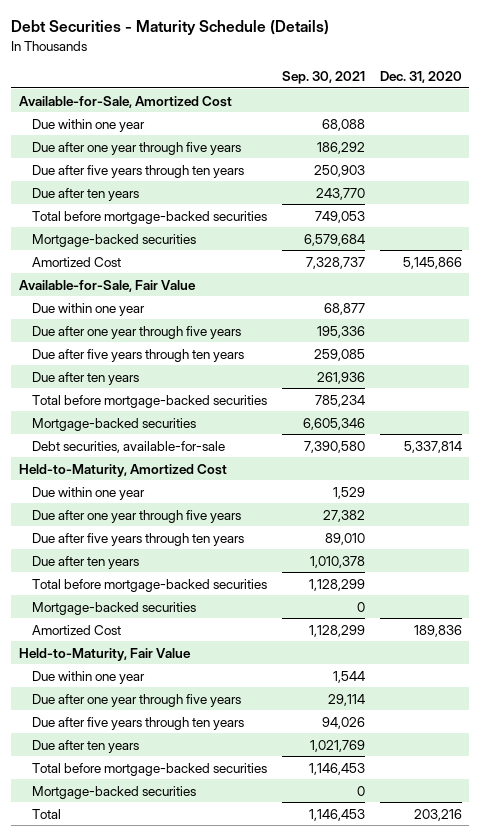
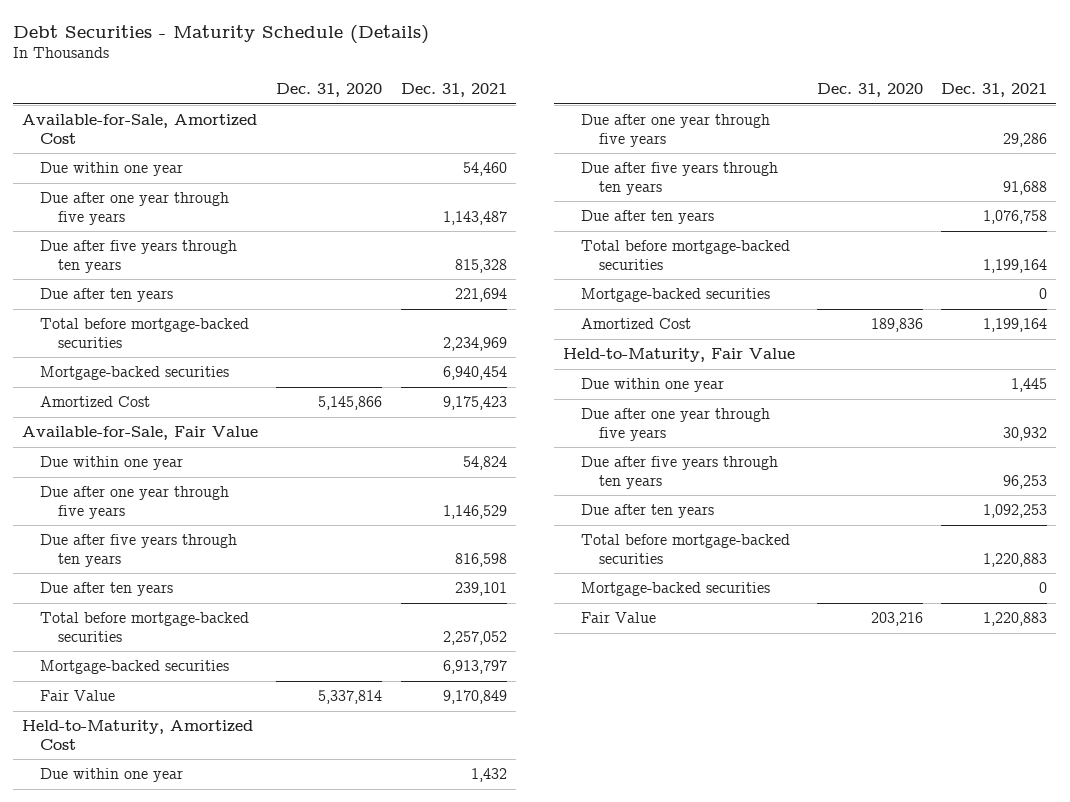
- | Sep. 30, 2021 | Dec. 31, 2020
+ | Dec. 31, 2020 | Dec. 31, 2021
- Debt securities, available-for-sale | 7,390,580 | 5,337,814
+ Fair Value | 5,337,814 | 9,170,849
- Total | 1,146,453 | 203,216
+ Fair Value | 203,216 | 1,220,883

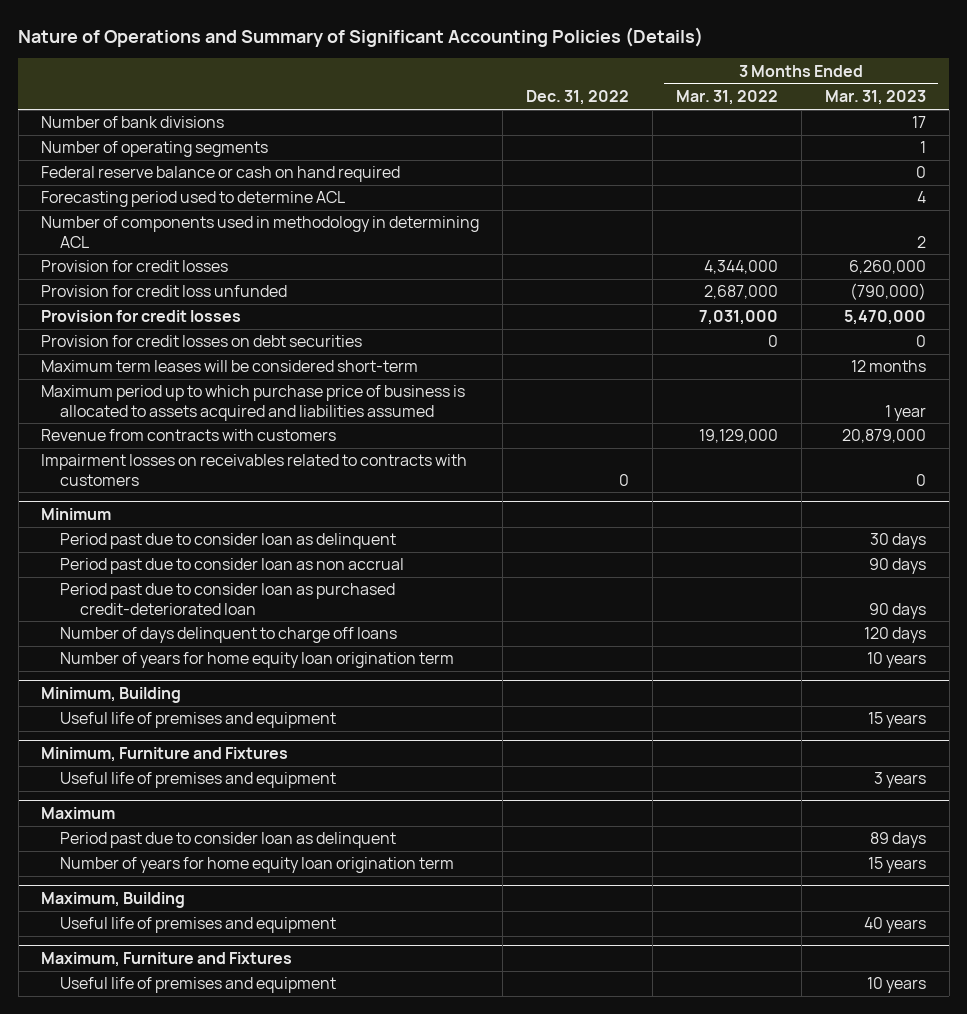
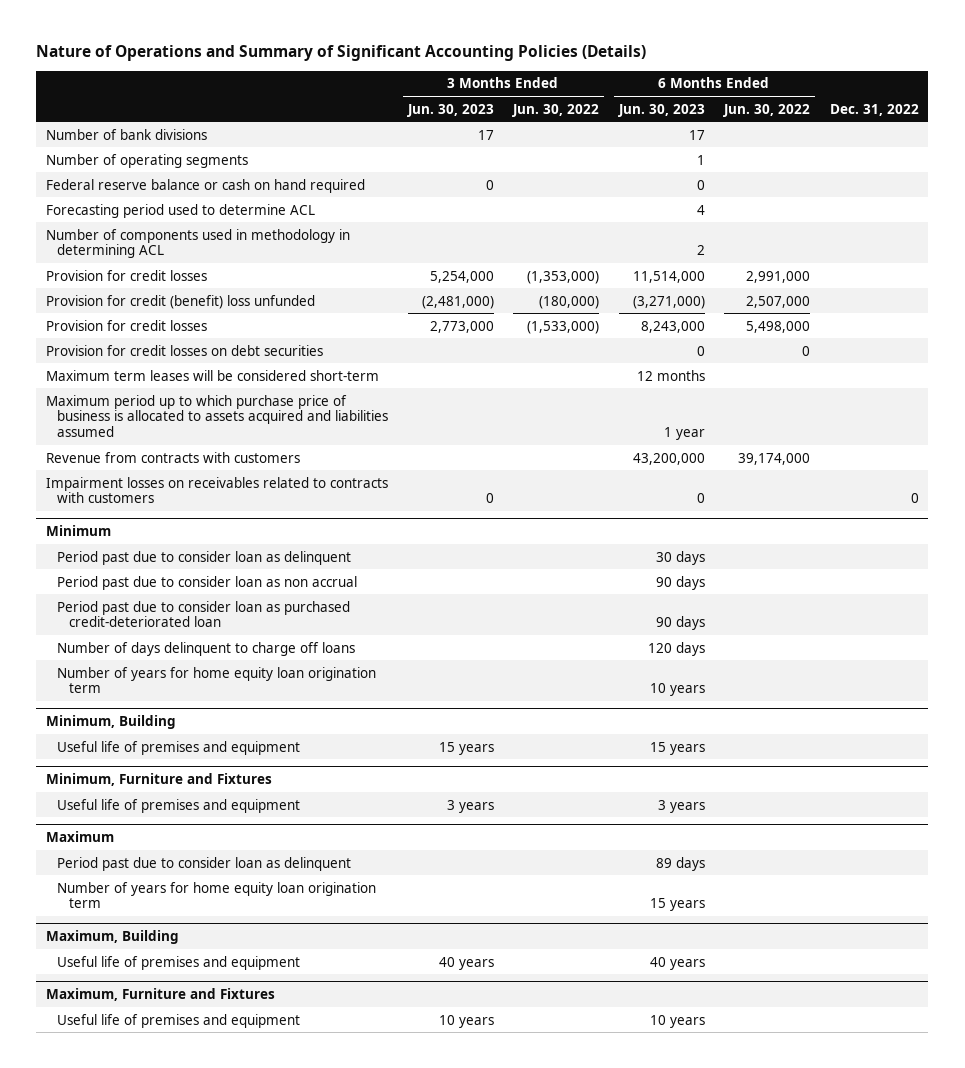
- | Dec. 31, 2022 | 3 Months Ended Mar. 31, 2022 | 3 Months Ended Mar. 31, 2023
+ | 3 Months Ended Jun. 30, 2023 | 3 Months Ended Jun. 30, 2022 | 6 Months Ended Jun. 30, 2023 | 6 Months Ended Jun. 30, 2022 | Dec. 31, 2022
- Provision for credit loss unfunded | | 2,687,000 | (790,000)
+ Provision for credit (benefit) loss unfunded | (2,481,000) | (180,000) | (3,271,000) | 2,507,000 |

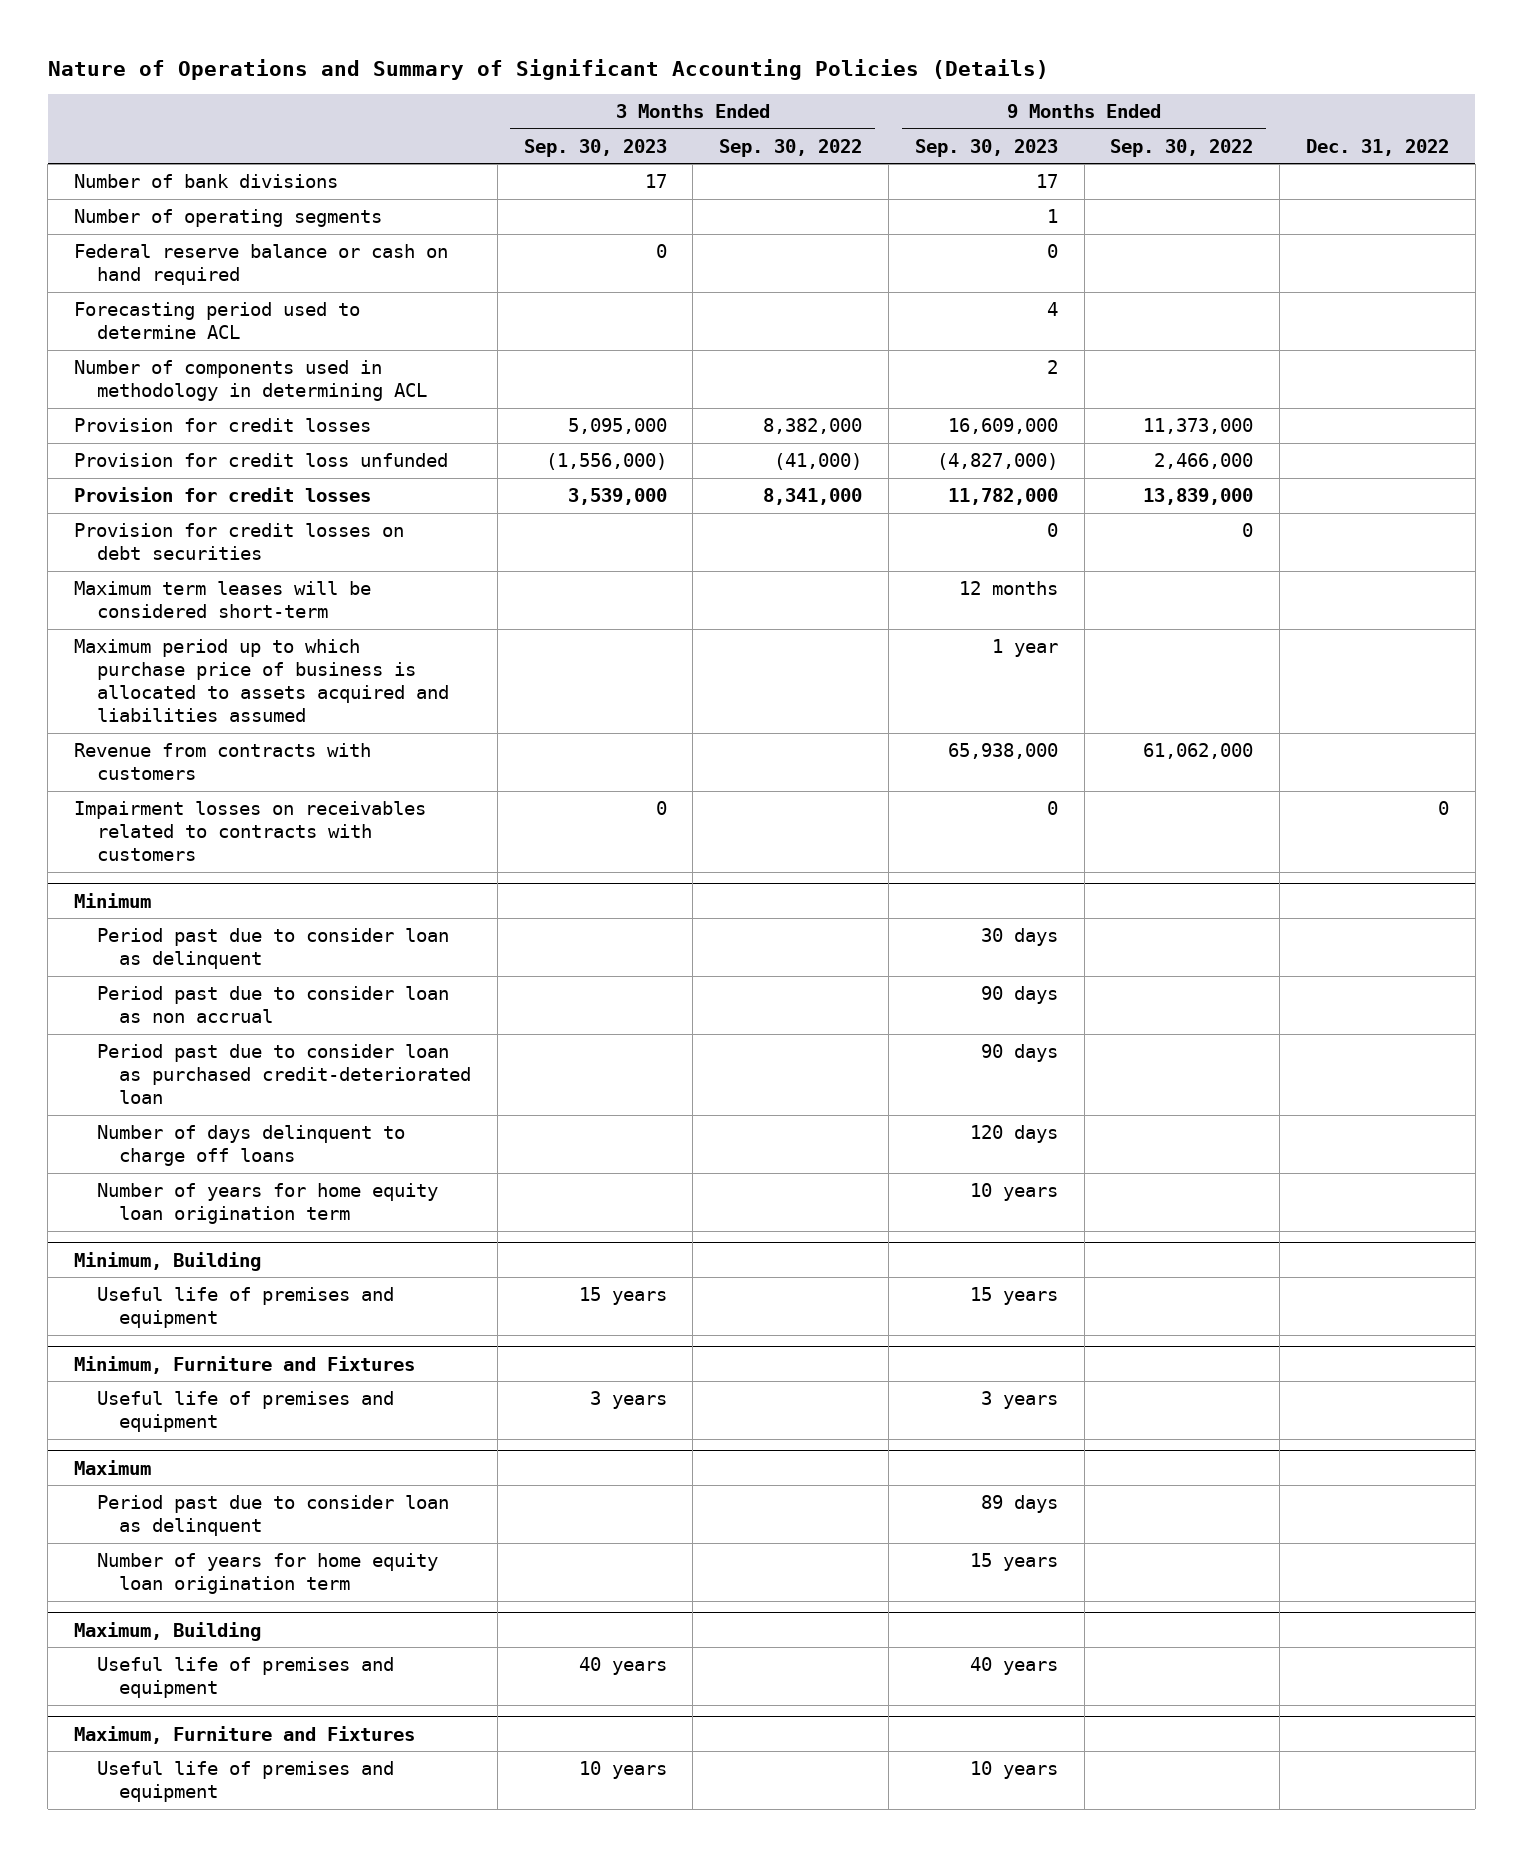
- | 3 Months Ended Jun. 30, 2023 | 3 Months Ended Jun. 30, 2022 | 6 Months Ended Jun. 30, 2023 | 6 Months Ended Jun. 30, 2022 | Dec. 31, 2022
+ | 3 Months Ended Sep. 30, 2023 | 3 Months Ended Sep. 30, 2022 | 9 Months Ended Sep. 30, 2023 | 9 Months Ended Sep. 30, 2022 | Dec. 31, 2022
- Provision for credit (benefit) loss unfunded | (2,481,000) | (180,000) | (3,271,000) | 2,507,000 |
+ Provision for credit loss unfunded | (1,556,000) | (41,000) | (4,827,000) | 2,466,000 |

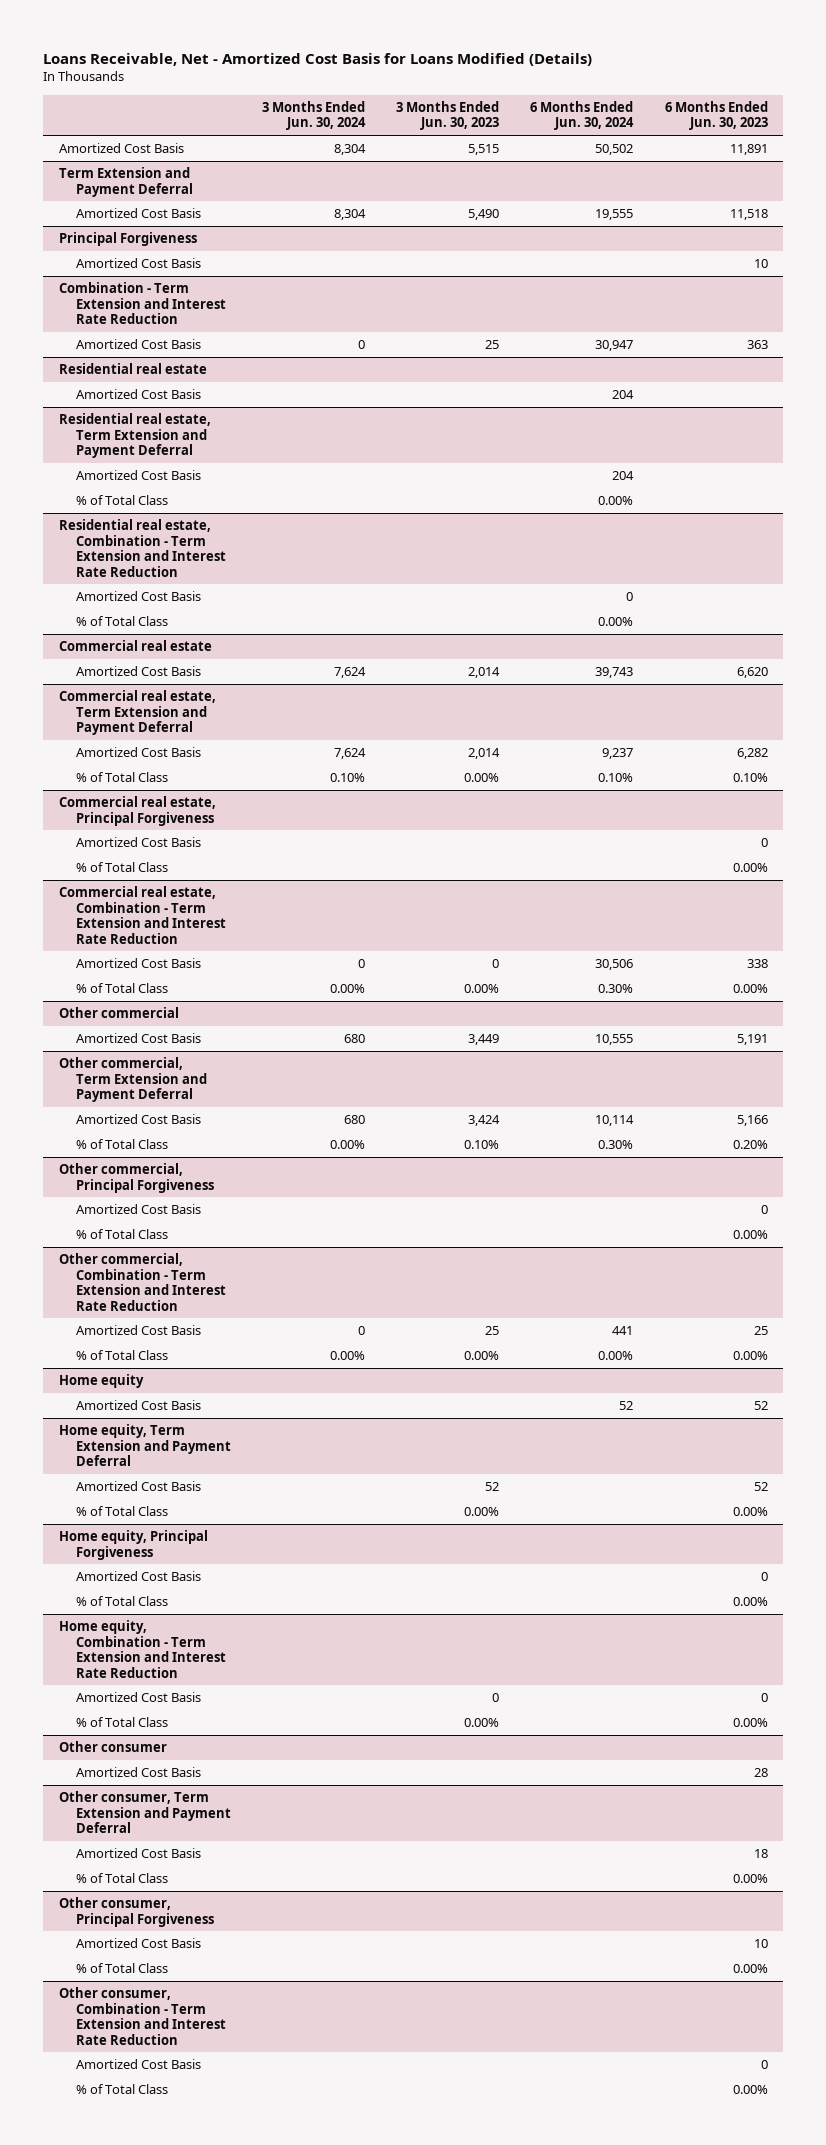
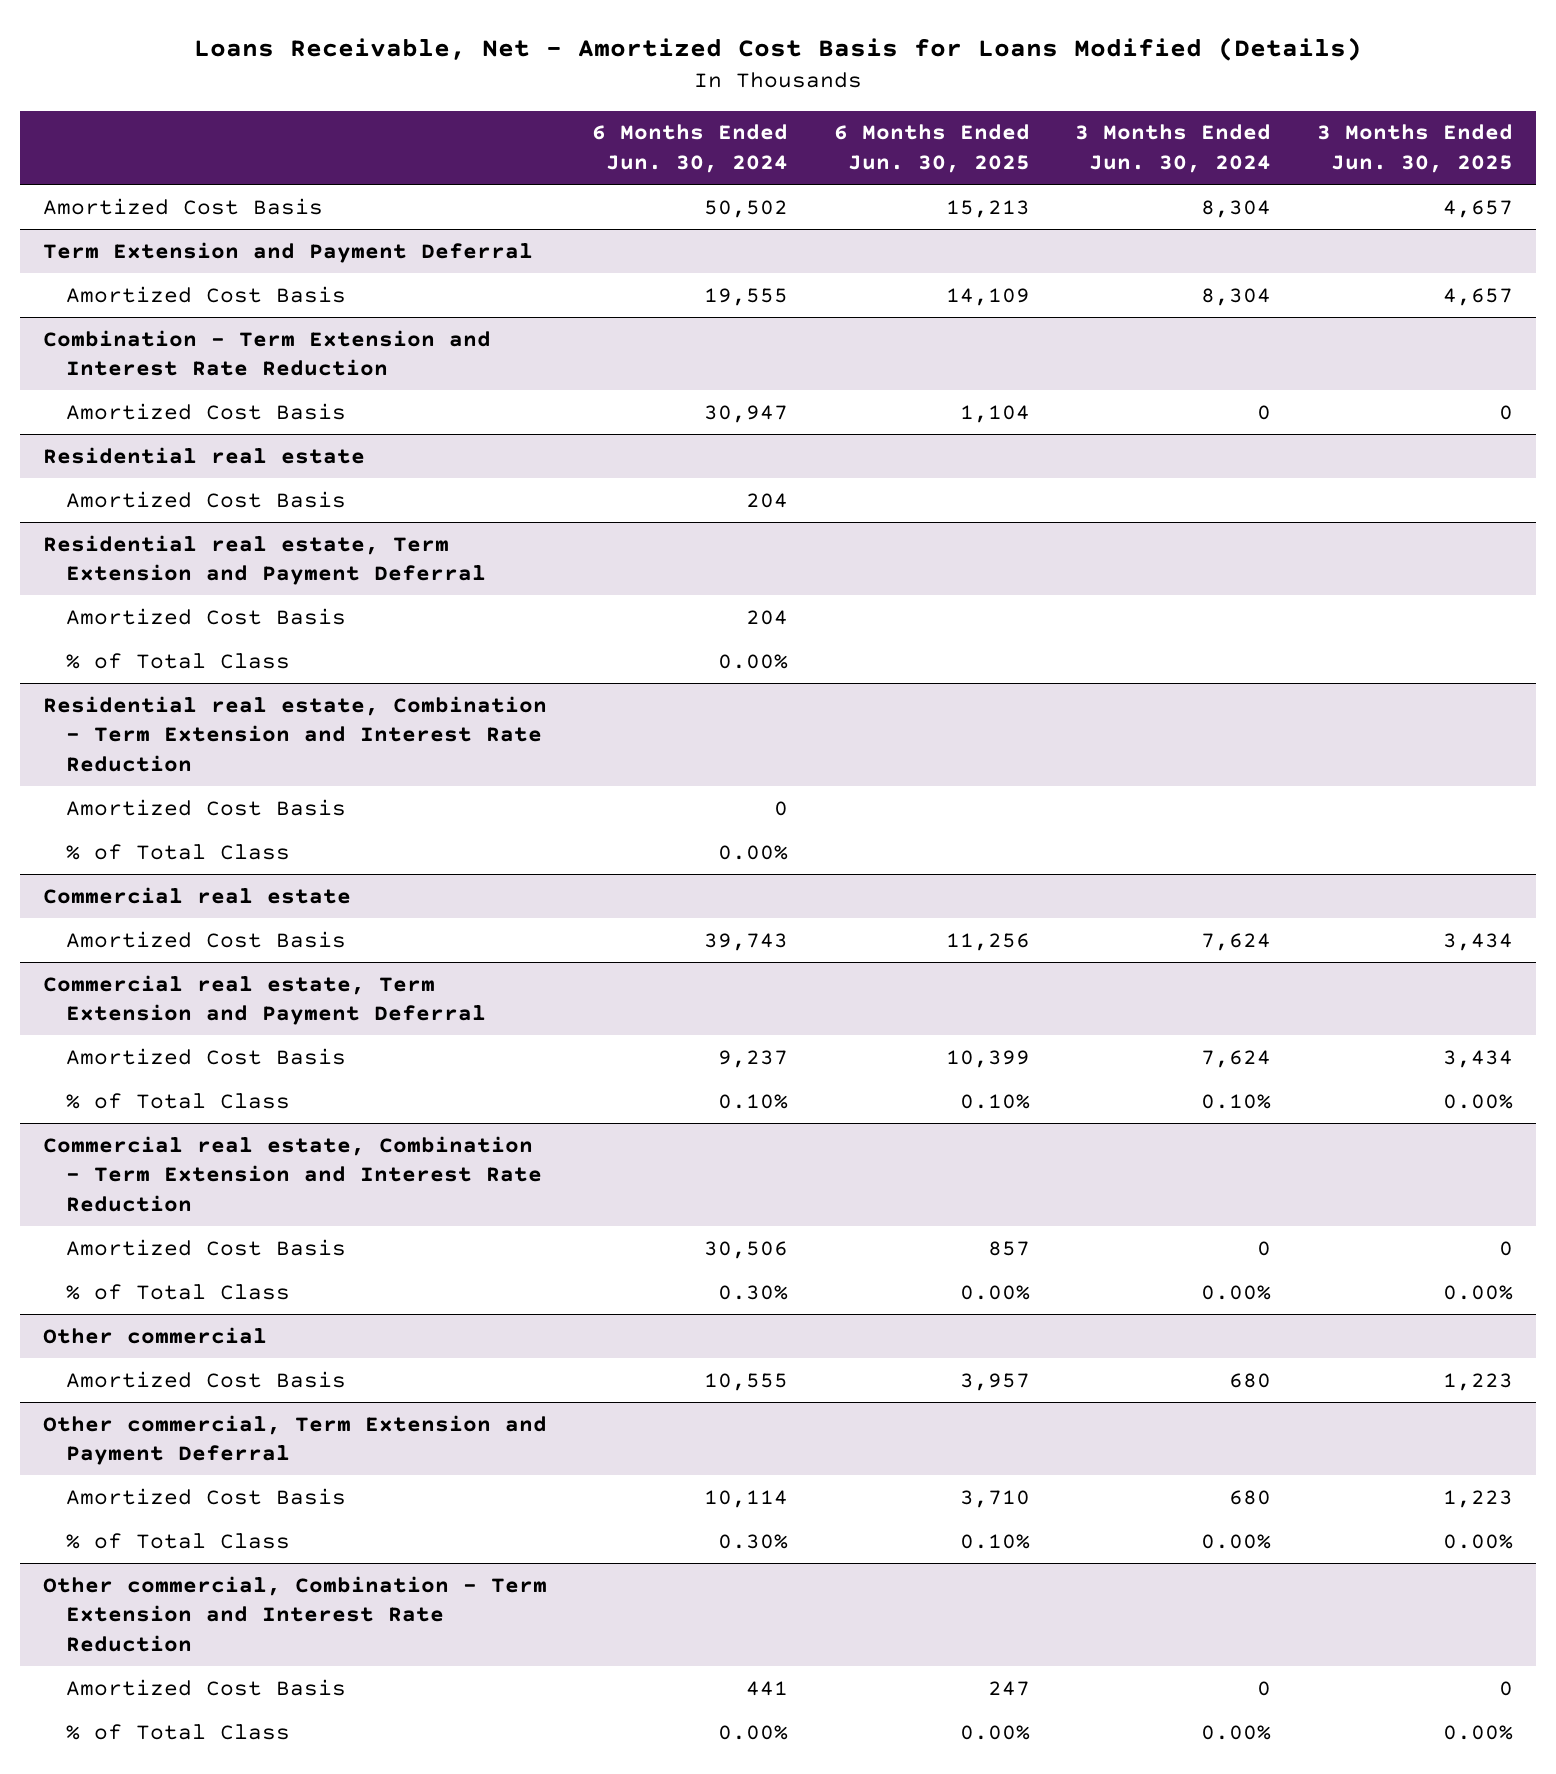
- | 3 Months Ended Jun. 30, 2024 | 3 Months Ended Jun. 30, 2023 | 6 Months Ended Jun. 30, 2024 | 6 Months Ended Jun. 30, 2023
+ | 6 Months Ended Jun. 30, 2024 | 6 Months Ended Jun. 30, 2025 | 3 Months Ended Jun. 30, 2024 | 3 Months Ended Jun. 30, 2025
- Principal Forgiveness
- Amortized Cost Basis | | | | 10
- Commercial real estate, Principal Forgiveness
- Amortized Cost Basis | | | | 0
- % of Total Class | | | | 0.00%
- Other commercial, Principal Forgiveness
- Amortized Cost Basis | | | | 0
- % of Total Class | | | | 0.00%
- Home equity
- Amortized Cost Basis | | | 52 | 52
- Home equity, Term Extension and Payment Deferral
- Amortized Cost Basis | | 52 | | 52
- % of Total Class | | 0.00% | | 0.00%
- Home equity, Principal Forgiveness
- Amortized Cost Basis | | | | 0
- % of Total Class | | | | 0.00%
- Home equity, Combination - Term Extension and Interest Rate Reduction
- Amortized Cost Basis | | 0 | | 0
- % of Total Class | | 0.00% | | 0.00%
- Other consumer
- Amortized Cost Basis | | | | 28
- Other consumer, Term Extension and Payment Deferral
- Amortized Cost Basis | | | | 18
- % of Total Class | | | | 0.00%
- Other consumer, Principal Forgiveness
- Amortized Cost Basis | | | | 10
- % of Total Class | | | | 0.00%
- Other consumer, Combination - Term Extension and Interest Rate Reduction
- Amortized Cost Basis | | | | 0
- % of Total Class | | | | 0.00%

